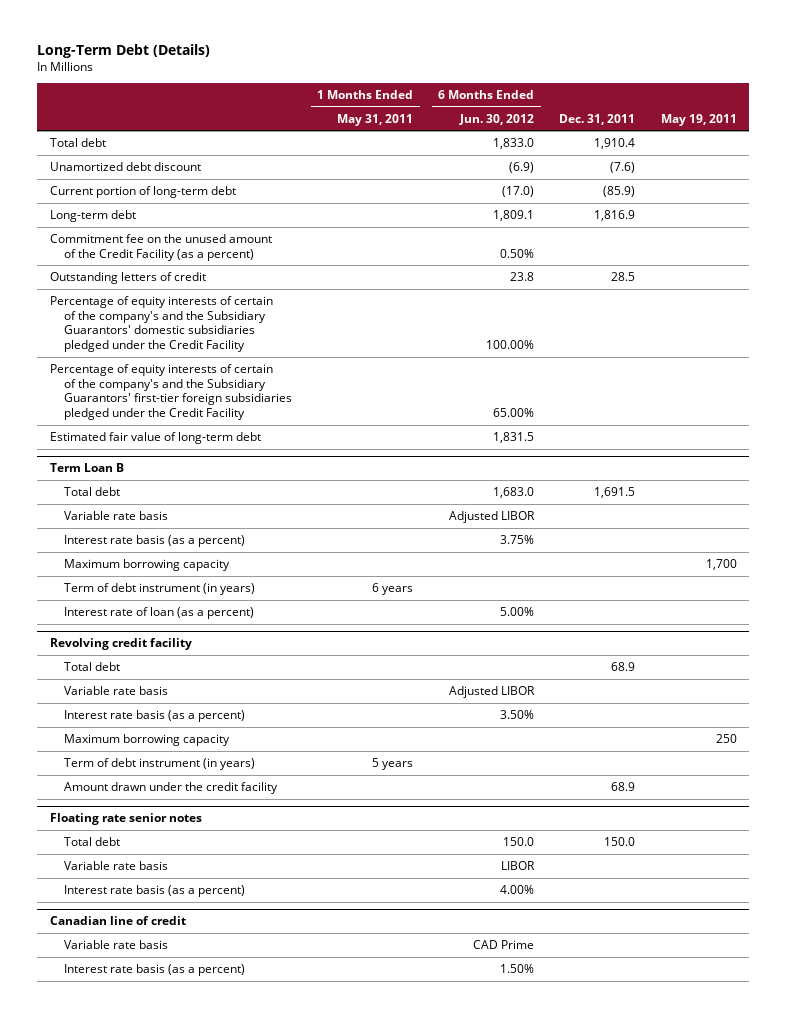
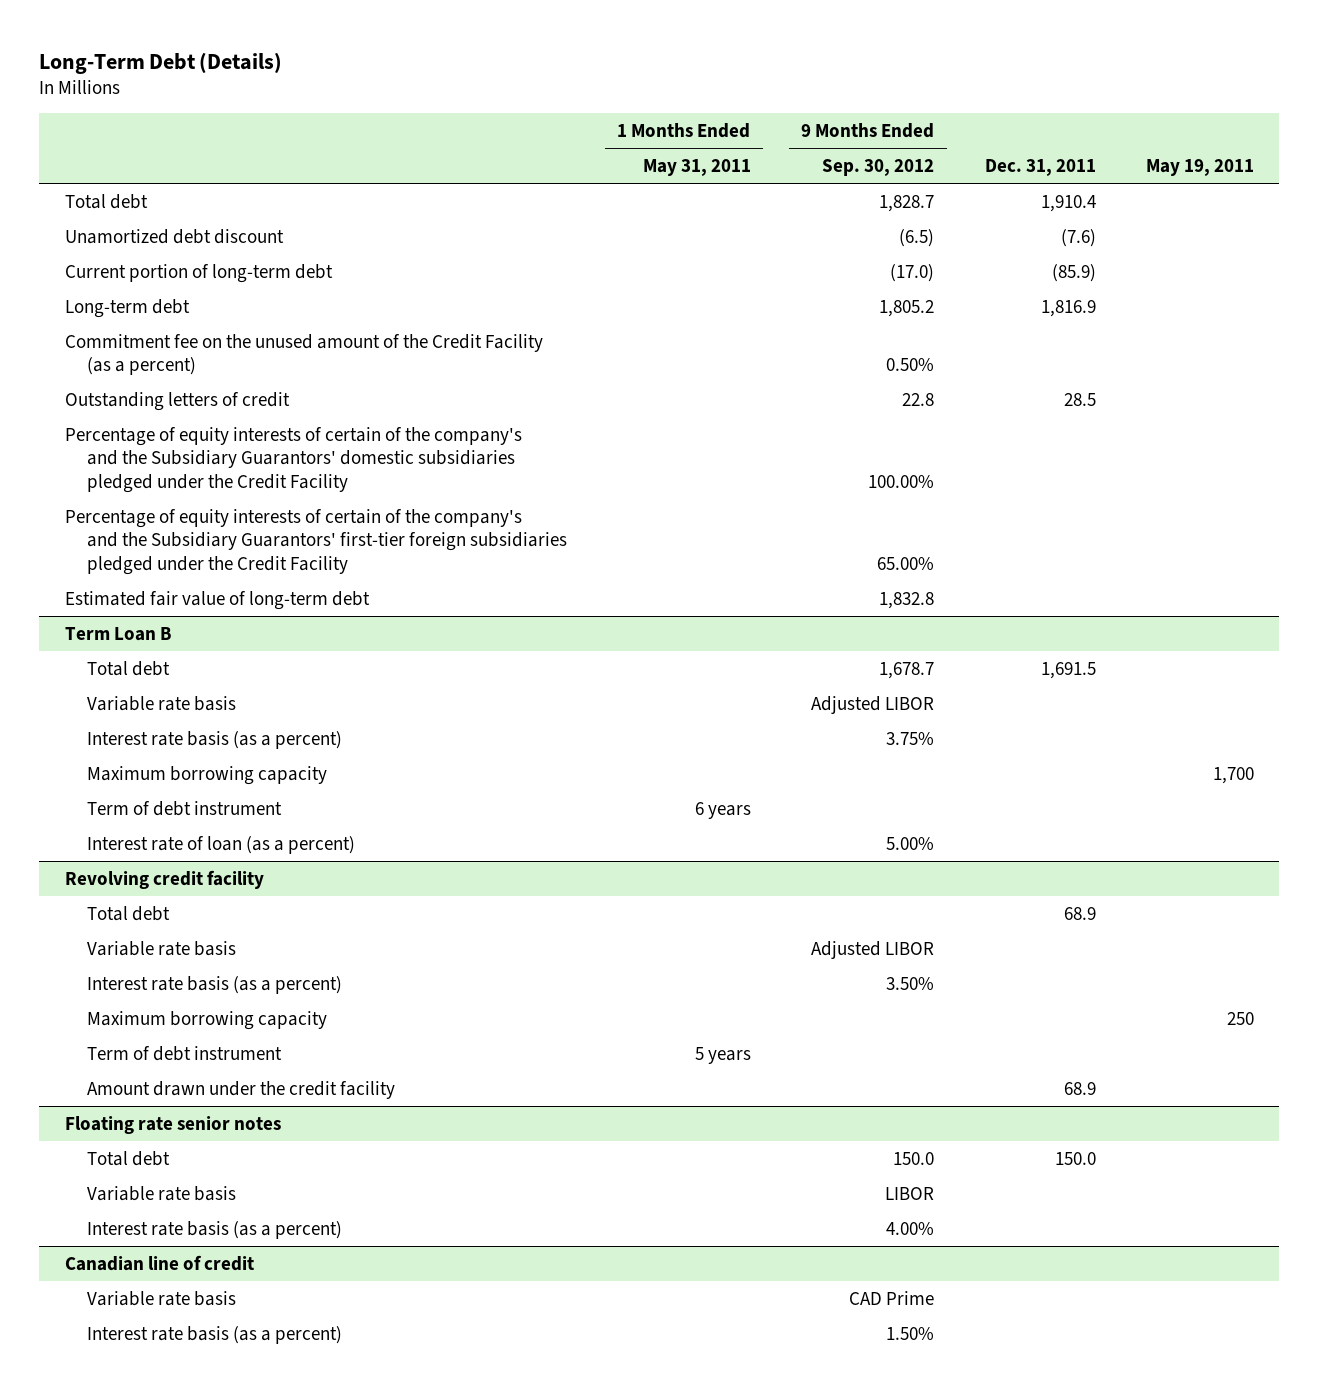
- | 1 Months Ended May 31, 2011 | 6 Months Ended Jun. 30, 2012 | Dec. 31, 2011 | May 19, 2011
+ | 1 Months Ended May 31, 2011 | 9 Months Ended Sep. 30, 2012 | Dec. 31, 2011 | May 19, 2011
@ Term Loan B
- Term of debt instrument (in years) | 6 years | | |
+ Term of debt instrument | 6 years | | |
@ Revolving credit facility
- Term of debt instrument (in years) | 5 years | | |
+ Term of debt instrument | 5 years | | |

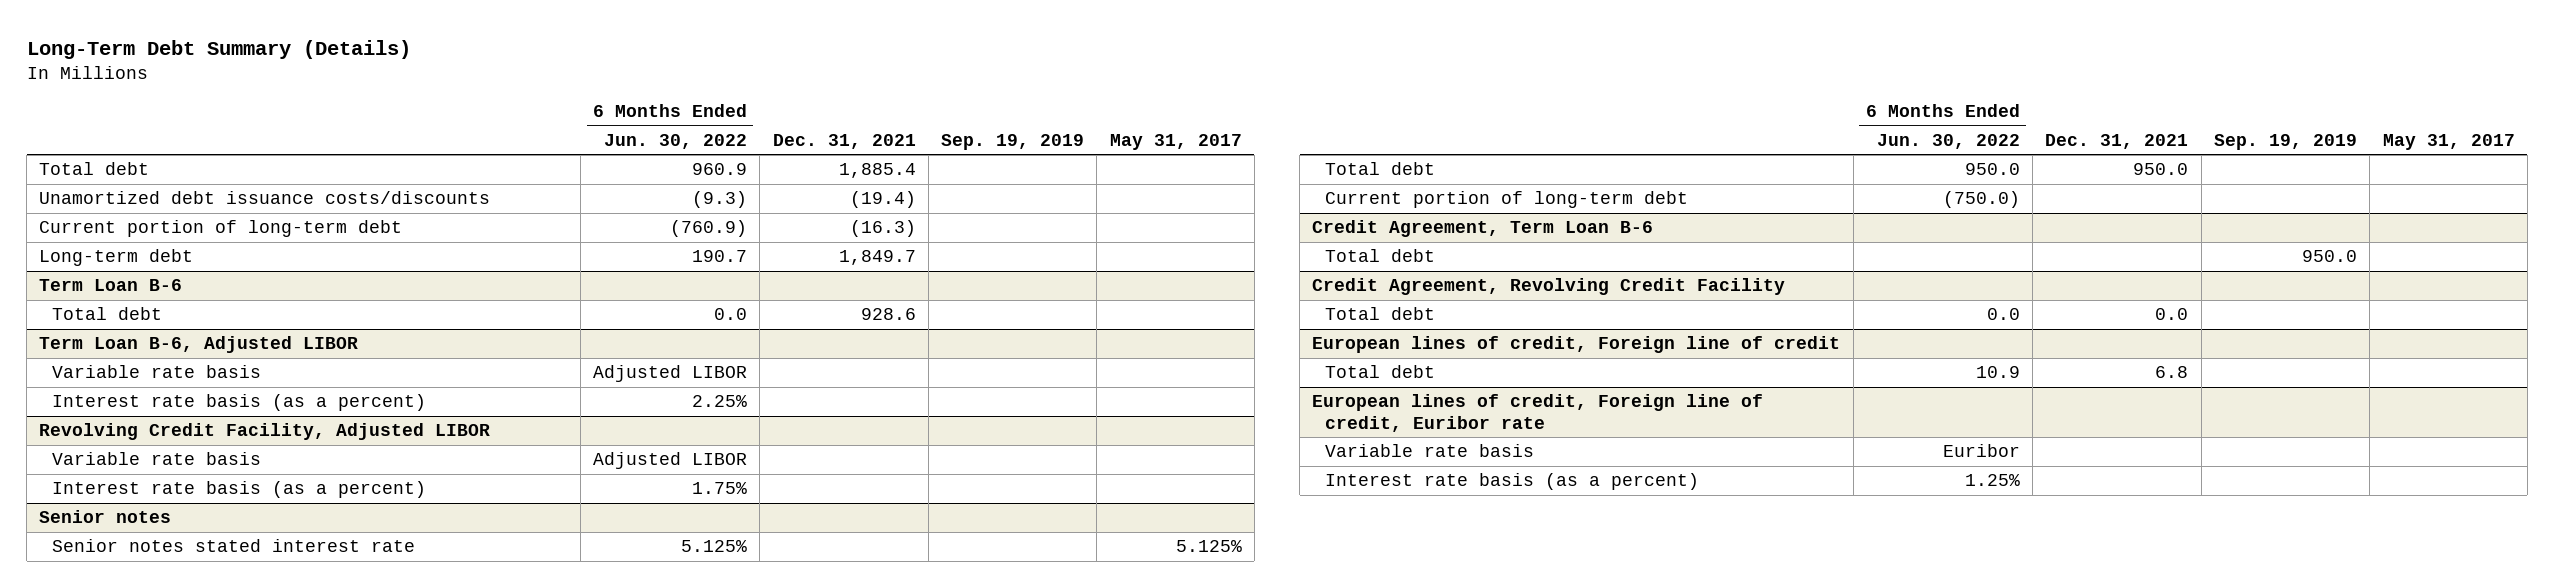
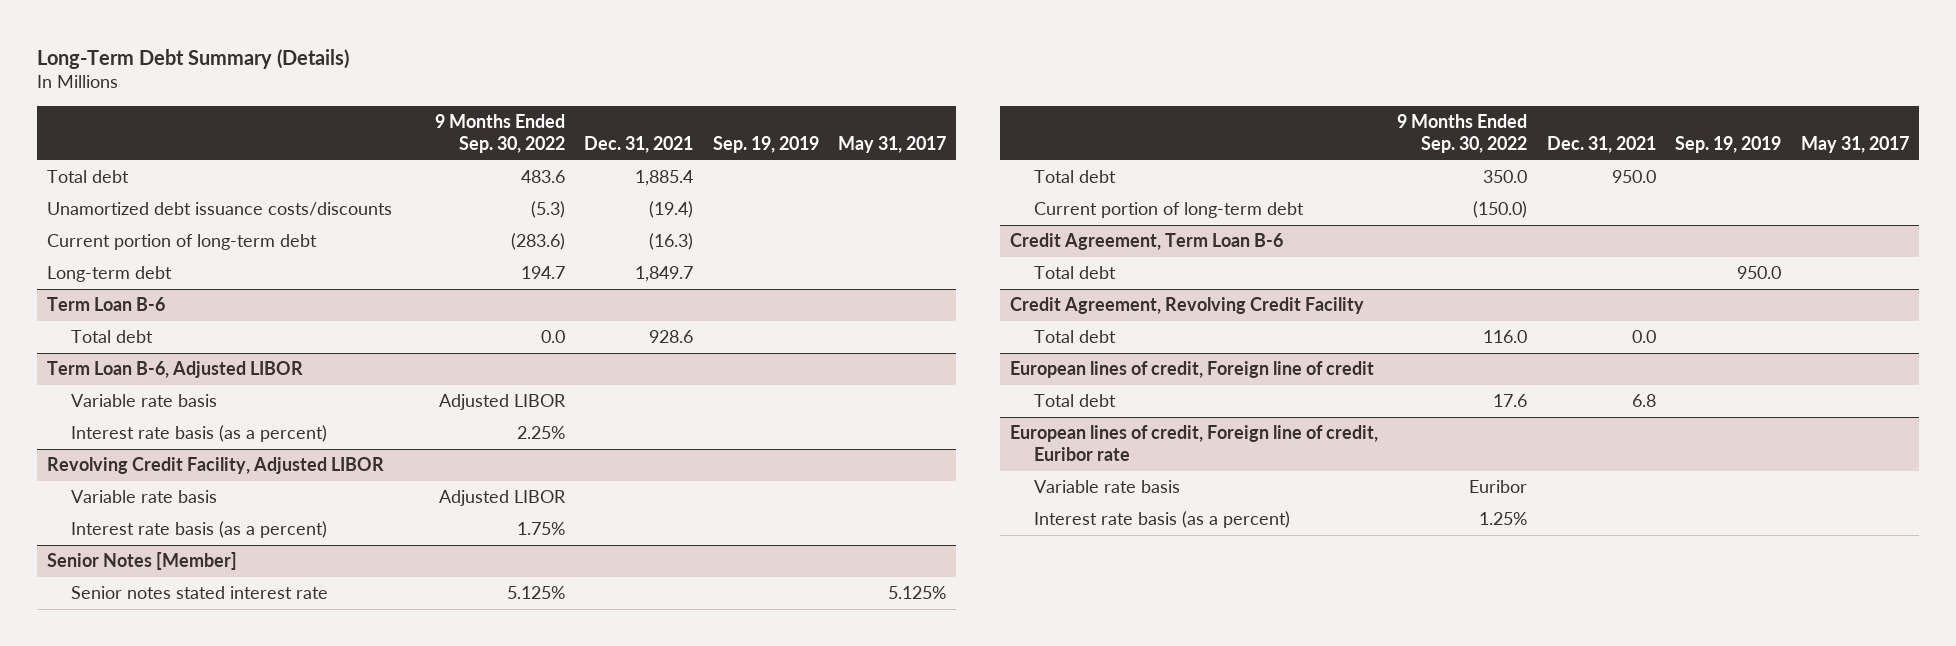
- | 6 Months Ended Jun. 30, 2022 | Dec. 31, 2021 | Sep. 19, 2019 | May 31, 2017
+ | 9 Months Ended Sep. 30, 2022 | Dec. 31, 2021 | Sep. 19, 2019 | May 31, 2017
- Senior notes
+ Senior Notes [Member]

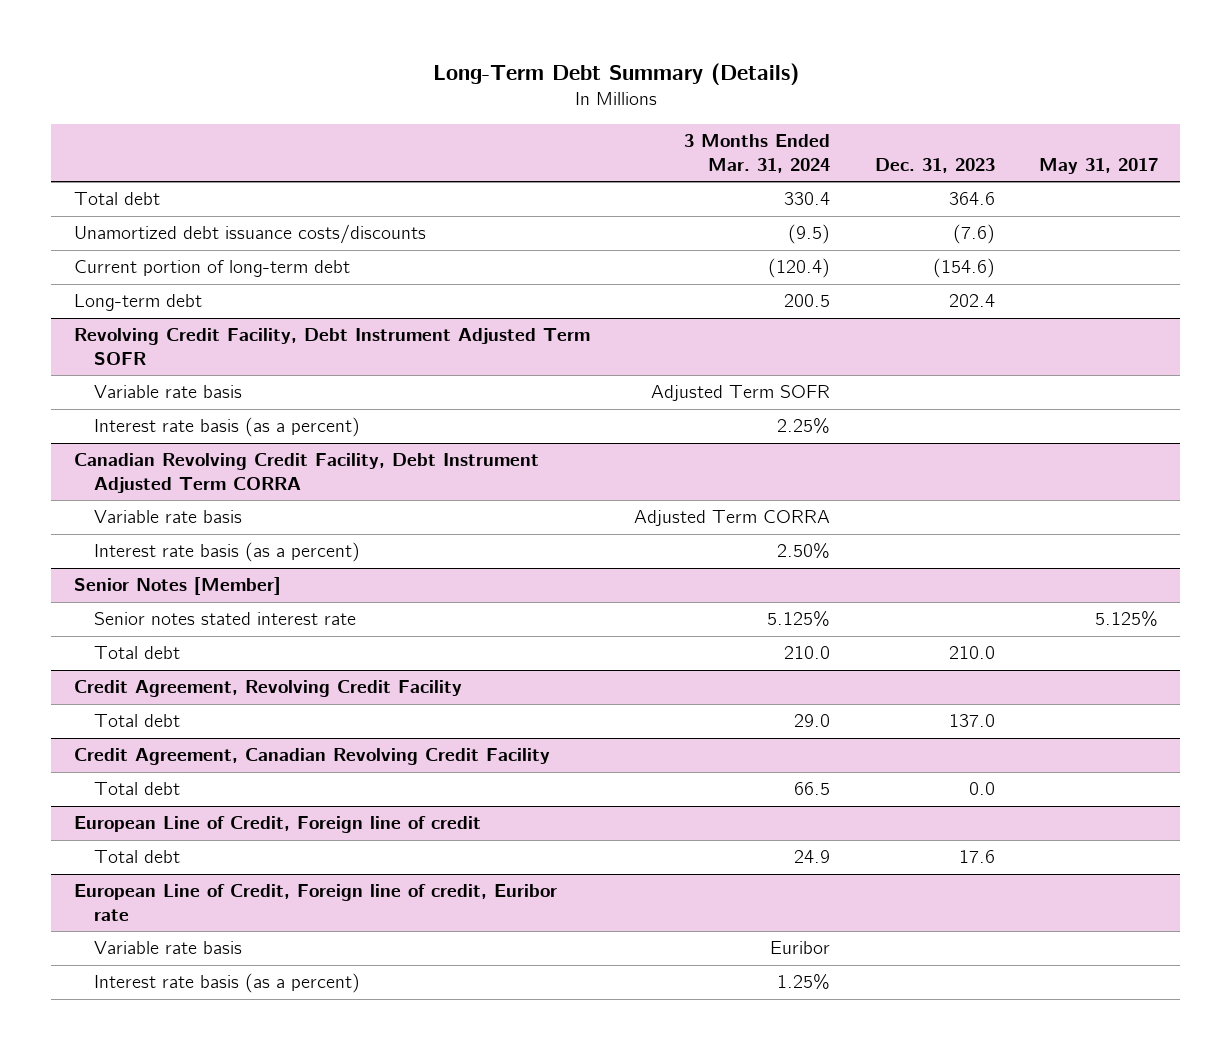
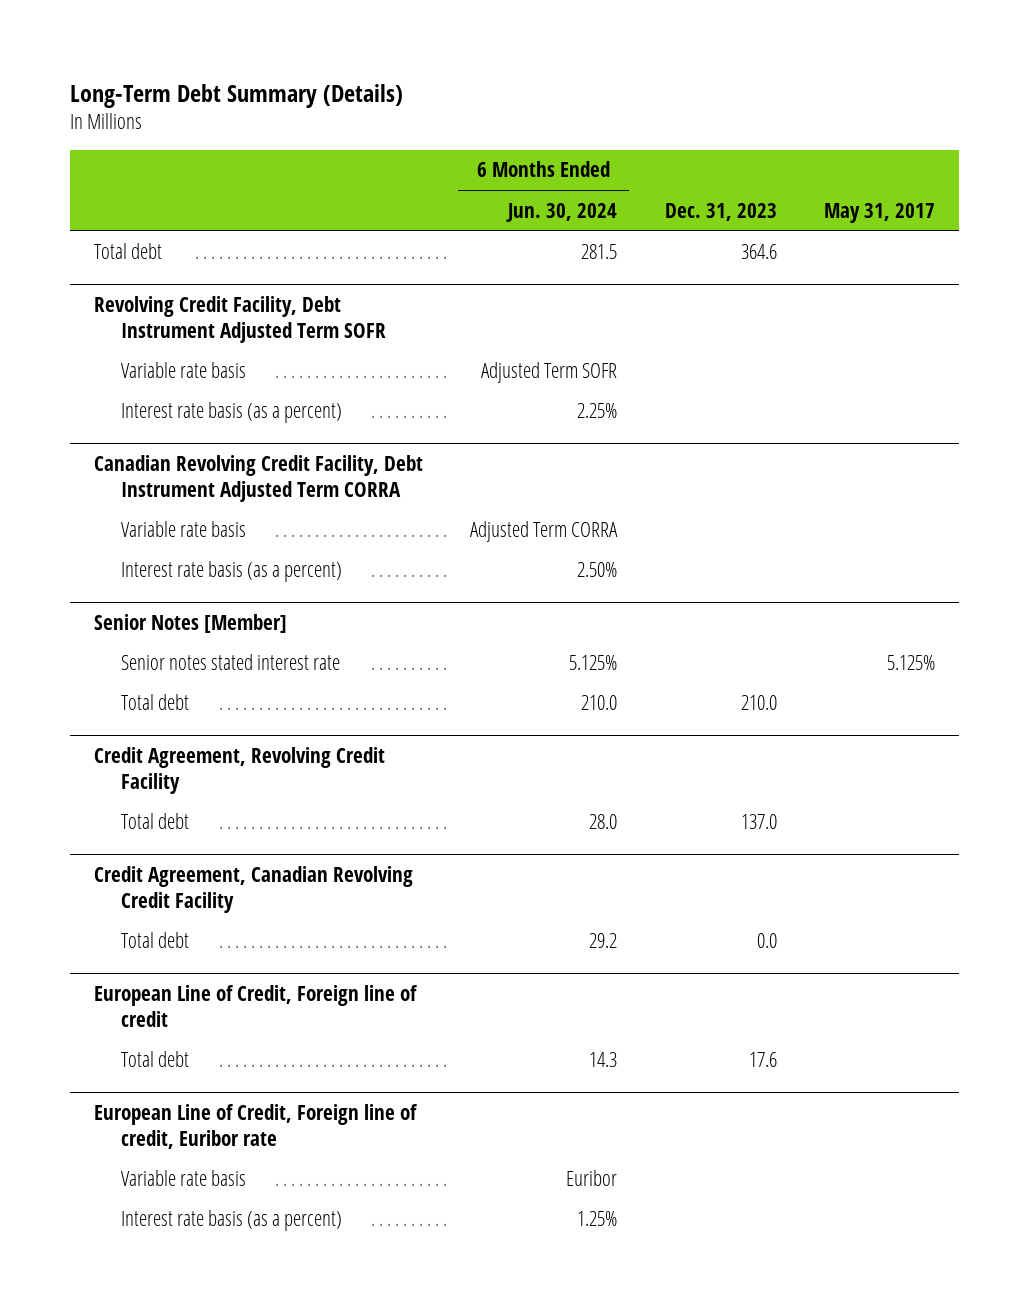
- | 3 Months Ended Mar. 31, 2024 | Dec. 31, 2023 | May 31, 2017
+ | 6 Months Ended Jun. 30, 2024 | Dec. 31, 2023 | May 31, 2017
- Unamortized debt issuance costs/discounts | (9.5) | (7.6) |
- Current portion of long-term debt | (120.4) | (154.6) |
- Long-term debt | 200.5 | 202.4 |

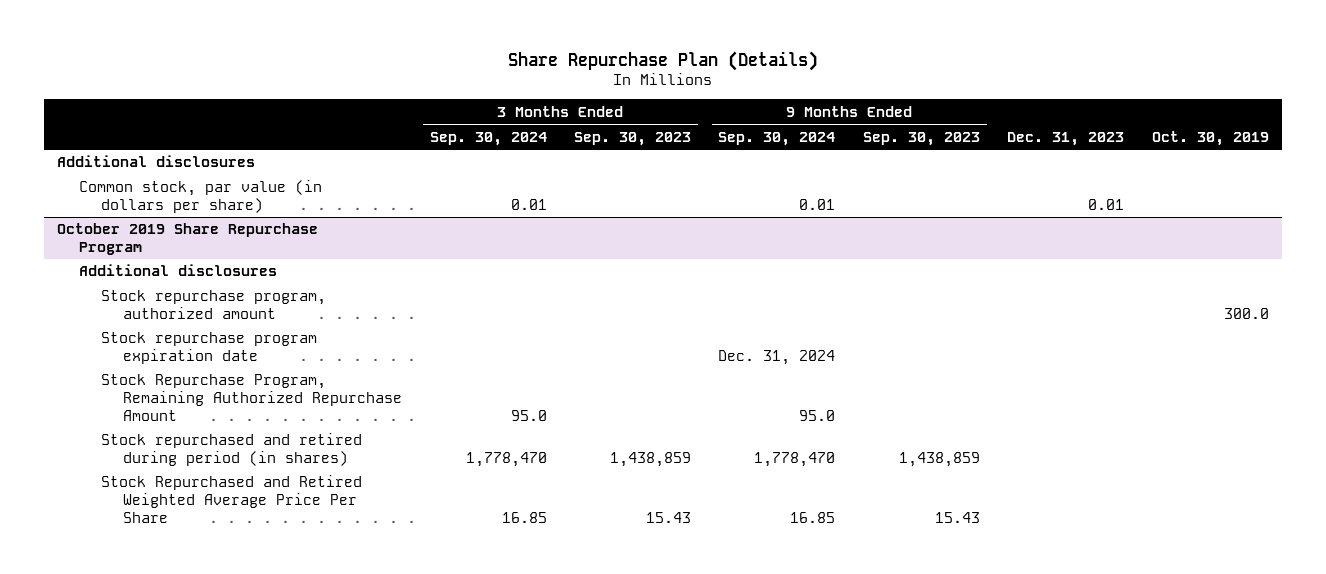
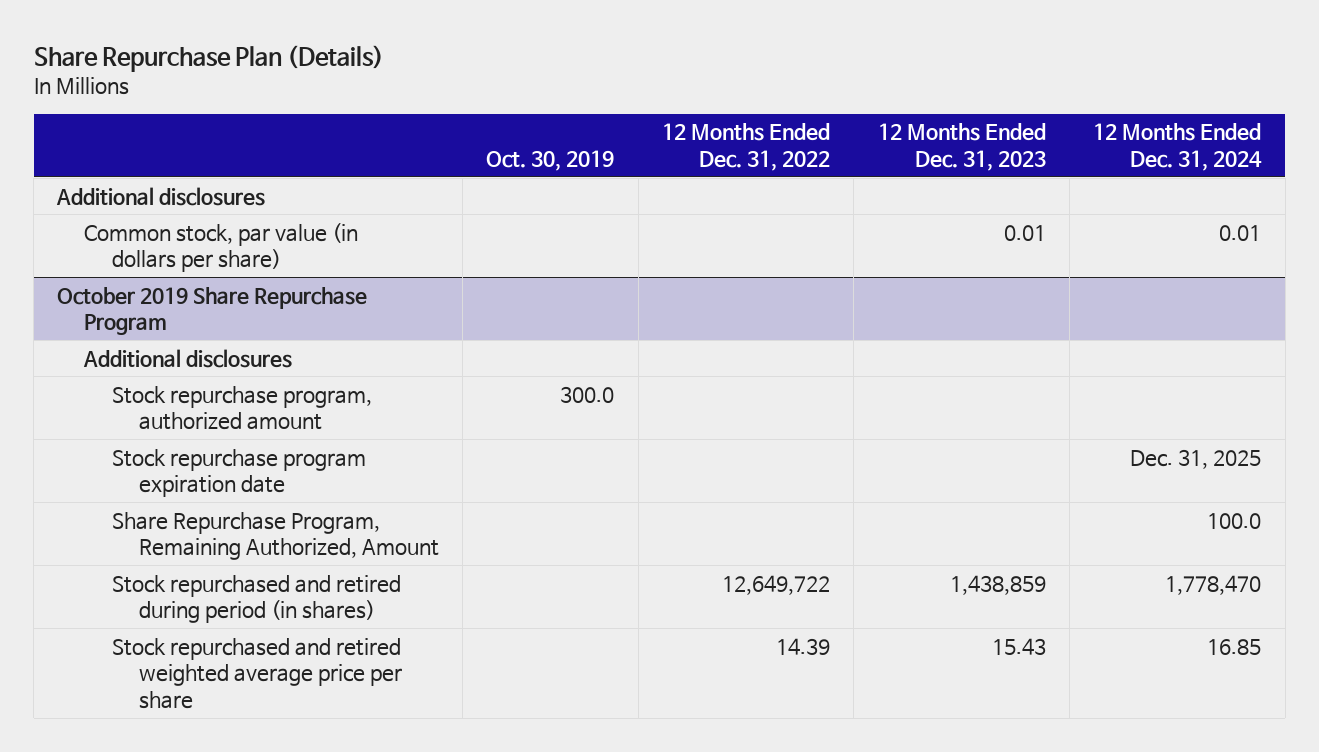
- | 3 Months Ended Sep. 30, 2024 | 3 Months Ended Sep. 30, 2023 | 9 Months Ended Sep. 30, 2024 | 9 Months Ended Sep. 30, 2023 | Dec. 31, 2023 | Oct. 30, 2019
+ | Oct. 30, 2019 | 12 Months Ended Dec. 31, 2022 | 12 Months Ended Dec. 31, 2023 | 12 Months Ended Dec. 31, 2024
@ October 2019 Share Repurchase Program
- Stock Repurchase Program, Remaining Authorized Repurchase Amount | 95.0 | | 95.0 | | |
+ Share Repurchase Program, Remaining Authorized, Amount | | | | 100.0
- Stock Repurchased and Retired Weighted Average Price Per Share | 16.85 | 15.43 | 16.85 | 15.43 | |
+ Stock repurchased and retired weighted average price per share | | 14.39 | 15.43 | 16.85

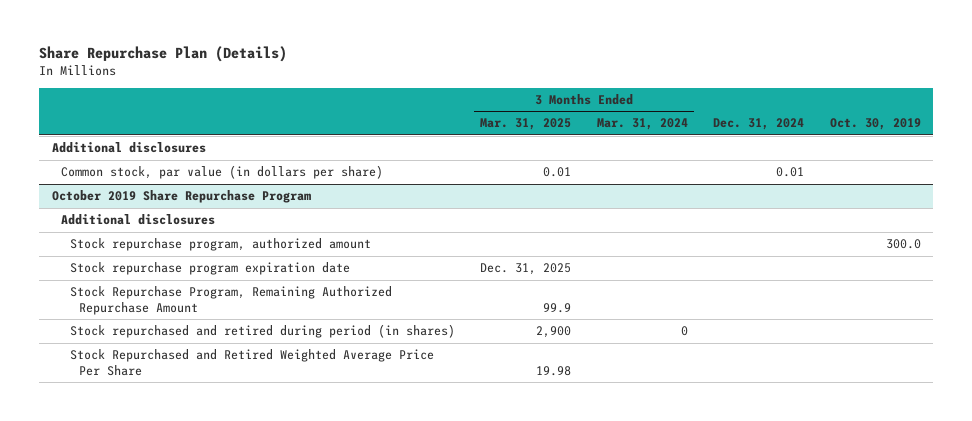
- | Oct. 30, 2019 | 12 Months Ended Dec. 31, 2022 | 12 Months Ended Dec. 31, 2023 | 12 Months Ended Dec. 31, 2024
+ | 3 Months Ended Mar. 31, 2025 | 3 Months Ended Mar. 31, 2024 | Dec. 31, 2024 | Oct. 30, 2019
@ October 2019 Share Repurchase Program
- Share Repurchase Program, Remaining Authorized, Amount | | | | 100.0
+ Stock Repurchase Program, Remaining Authorized Repurchase Amount | 99.9 | | |
- Stock repurchased and retired weighted average price per share | | 14.39 | 15.43 | 16.85
+ Stock Repurchased and Retired Weighted Average Price Per Share | 19.98 | | |

